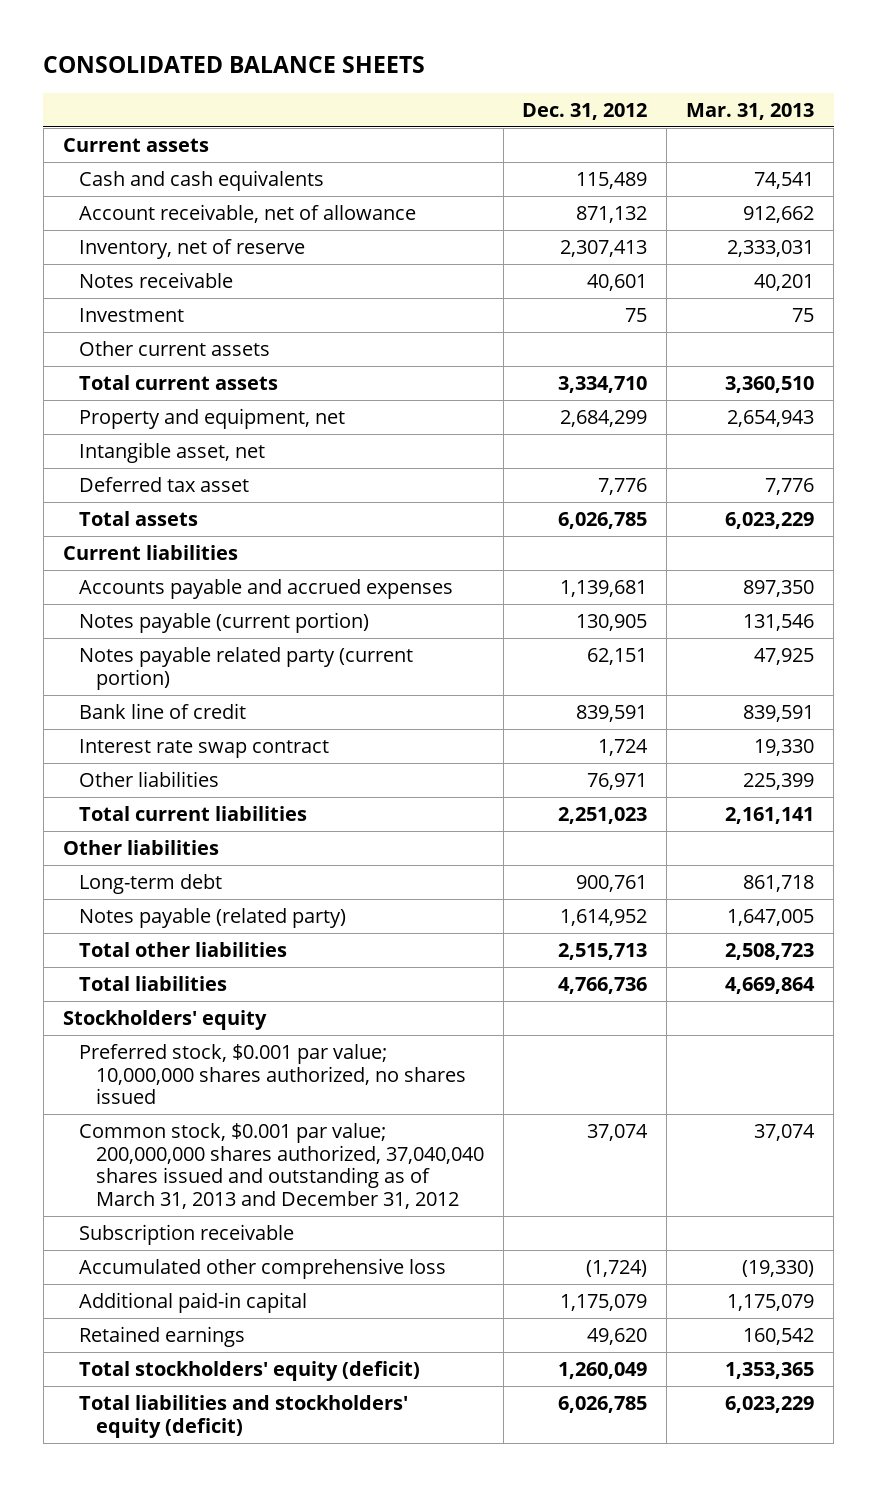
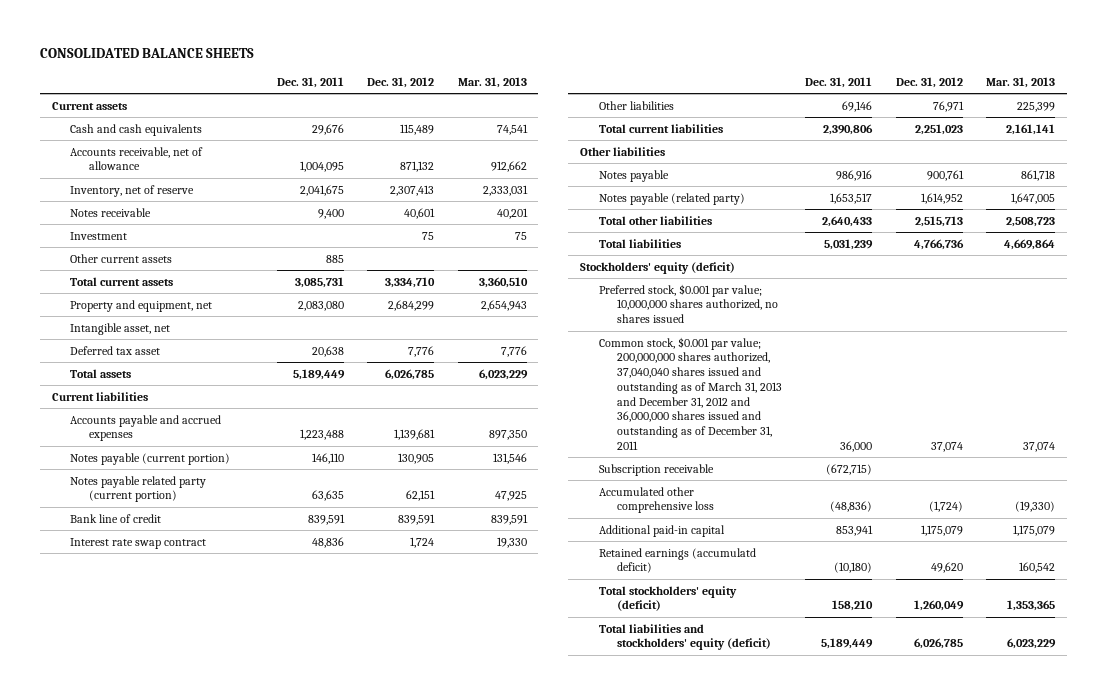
- | Dec. 31, 2012 | Mar. 31, 2013
+ | Dec. 31, 2011 | Dec. 31, 2012 | Mar. 31, 2013
- Account receivable, net of allowance | 871,132 | 912,662
+ Accounts receivable, net of allowance | 1,004,095 | 871,132 | 912,662
- Long-term debt | 900,761 | 861,718
+ Notes payable | 986,916 | 900,761 | 861,718
- Stockholders' equity
+ Stockholders' equity (deficit)
- Common stock, $0.001 par value; 200,000,000 shares authorized, 37,040,040 shares issued and outstanding as of March 31, 2013 and December 31, 2012 | 37,074 | 37,074
+ Common stock, $0.001 par value; 200,000,000 shares authorized, 37,040,040 shares issued and outstanding as of March 31, 2013 and December 31, 2012 and 36,000,000 shares issued and outstanding as of December 31, 2011 | 36,000 | 37,074 | 37,074
- Retained earnings | 49,620 | 160,542
+ Retained earnings (accumulatd deficit) | (10,180) | 49,620 | 160,542

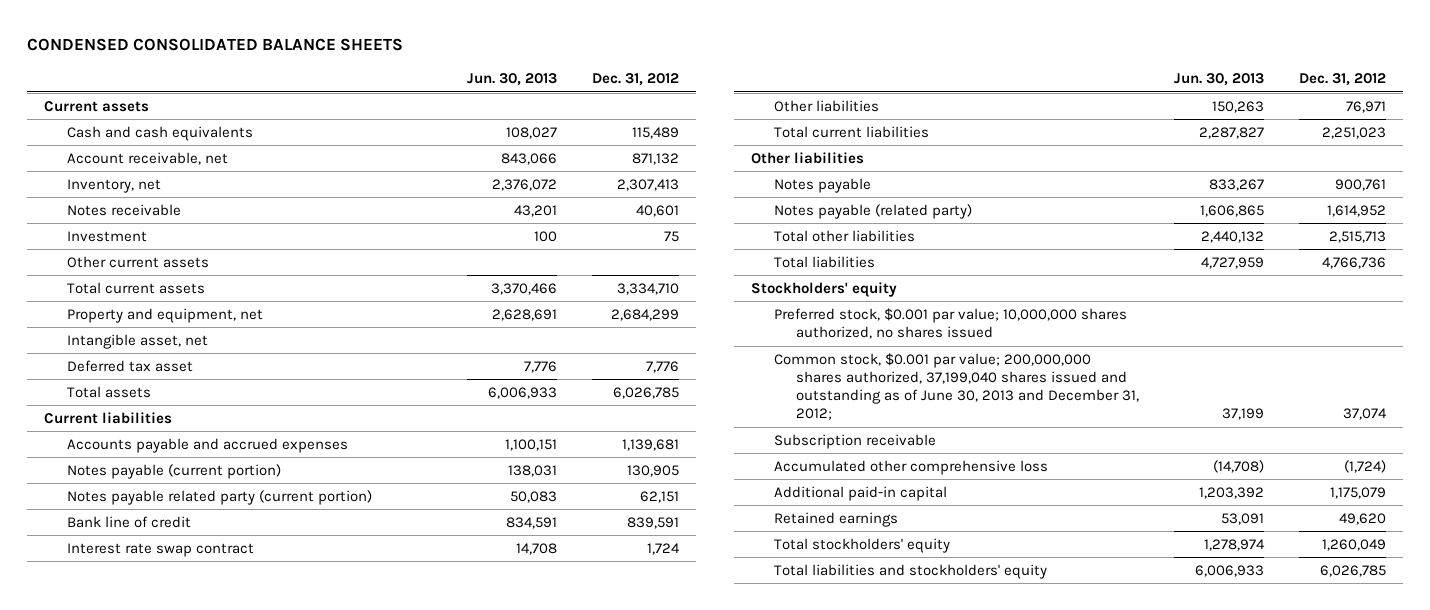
- CONSOLIDATED BALANCE SHEETS
+ CONDENSED CONSOLIDATED BALANCE SHEETS
- | Dec. 31, 2011 | Dec. 31, 2012 | Mar. 31, 2013
+ | Jun. 30, 2013 | Dec. 31, 2012
- Accounts receivable, net of allowance | 1,004,095 | 871,132 | 912,662
- Inventory, net of reserve | 2,041,675 | 2,307,413 | 2,333,031
+ Account receivable, net | 843,066 | 871,132
+ Inventory, net | 2,376,072 | 2,307,413
- Stockholders' equity (deficit)
+ Stockholders' equity
- Common stock, $0.001 par value; 200,000,000 shares authorized, 37,040,040 shares issued and outstanding as of March 31, 2013 and December 31, 2012 and 36,000,000 shares issued and outstanding as of December 31, 2011 | 36,000 | 37,074 | 37,074
+ Common stock, $0.001 par value; 200,000,000 shares authorized, 37,199,040 shares issued and outstanding as of June 30, 2013 and December 31, 2012; | 37,199 | 37,074
- Retained earnings (accumulatd deficit) | (10,180) | 49,620 | 160,542
- Total stockholders' equity (deficit) | 158,210 | 1,260,049 | 1,353,365
- Total liabilities and stockholders' equity (deficit) | 5,189,449 | 6,026,785 | 6,023,229
+ Retained earnings | 53,091 | 49,620
+ Total stockholders' equity | 1,278,974 | 1,260,049
+ Total liabilities and stockholders' equity | 6,006,933 | 6,026,785

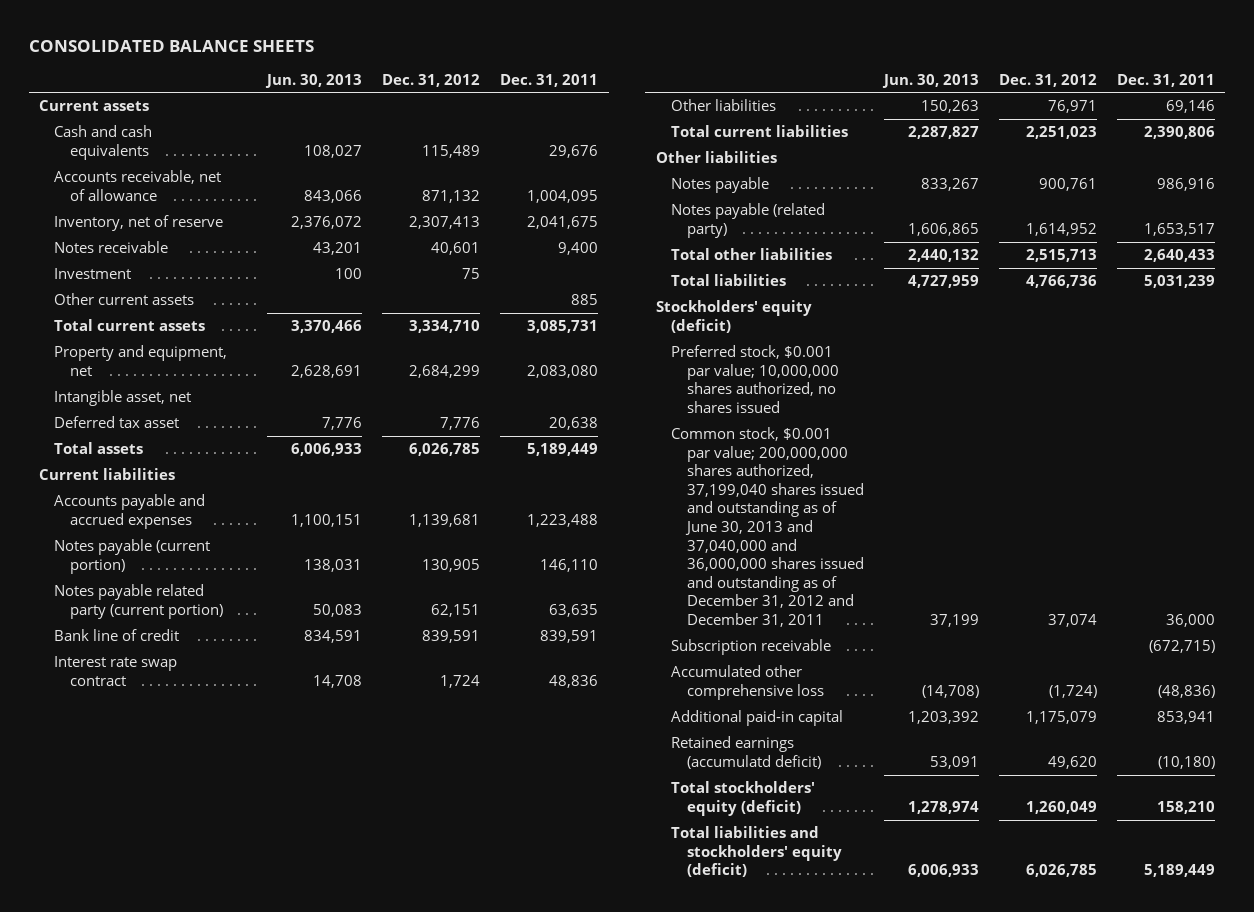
- CONDENSED CONSOLIDATED BALANCE SHEETS
+ CONSOLIDATED BALANCE SHEETS
- | Jun. 30, 2013 | Dec. 31, 2012
+ | Jun. 30, 2013 | Dec. 31, 2012 | Dec. 31, 2011
- Account receivable, net | 843,066 | 871,132
- Inventory, net | 2,376,072 | 2,307,413
+ Accounts receivable, net of allowance | 843,066 | 871,132 | 1,004,095
+ Inventory, net of reserve | 2,376,072 | 2,307,413 | 2,041,675
- Stockholders' equity
+ Stockholders' equity (deficit)
- Common stock, $0.001 par value; 200,000,000 shares authorized, 37,199,040 shares issued and outstanding as of June 30, 2013 and December 31, 2012; | 37,199 | 37,074
+ Common stock, $0.001 par value; 200,000,000 shares authorized, 37,199,040 shares issued and outstanding as of June 30, 2013 and 37,040,000 and 36,000,000 shares issued and outstanding as of December 31, 2012 and December 31, 2011 | 37,199 | 37,074 | 36,000
- Retained earnings | 53,091 | 49,620
- Total stockholders' equity | 1,278,974 | 1,260,049
- Total liabilities and stockholders' equity | 6,006,933 | 6,026,785
+ Retained earnings (accumulatd deficit) | 53,091 | 49,620 | (10,180)
+ Total stockholders' equity (deficit) | 1,278,974 | 1,260,049 | 158,210
+ Total liabilities and stockholders' equity (deficit) | 6,006,933 | 6,026,785 | 5,189,449

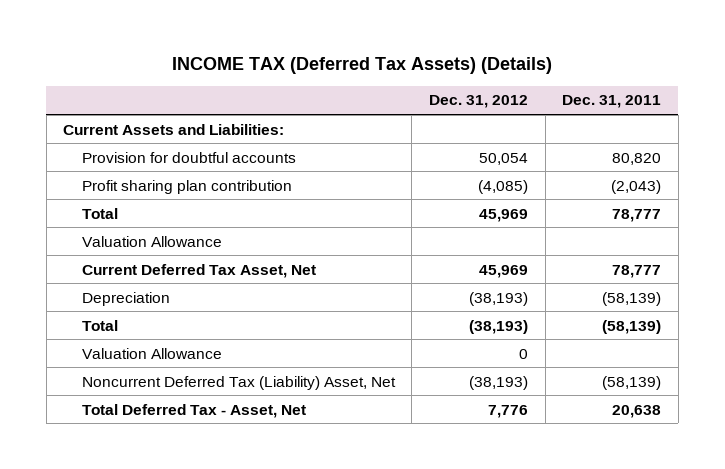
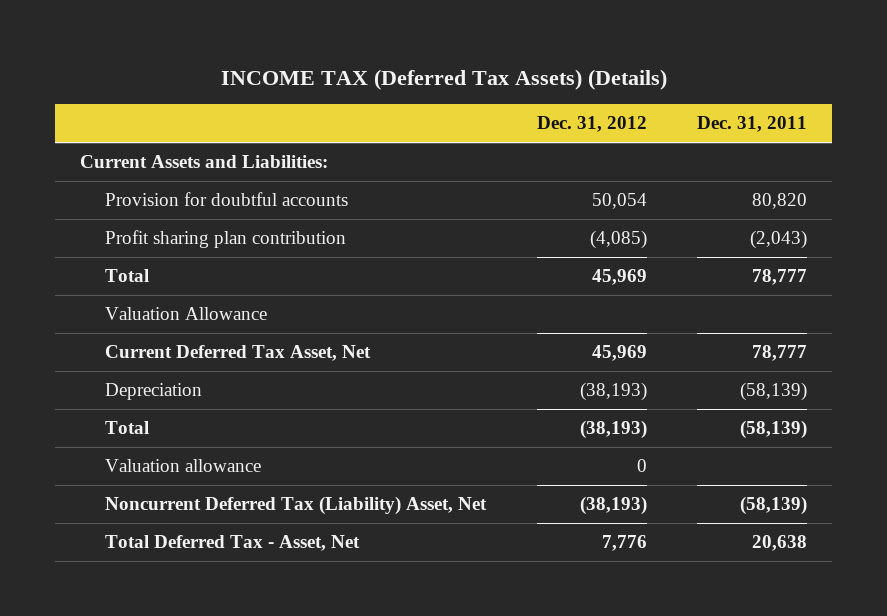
- Valuation Allowance | 0 |
+ Valuation allowance | 0 |

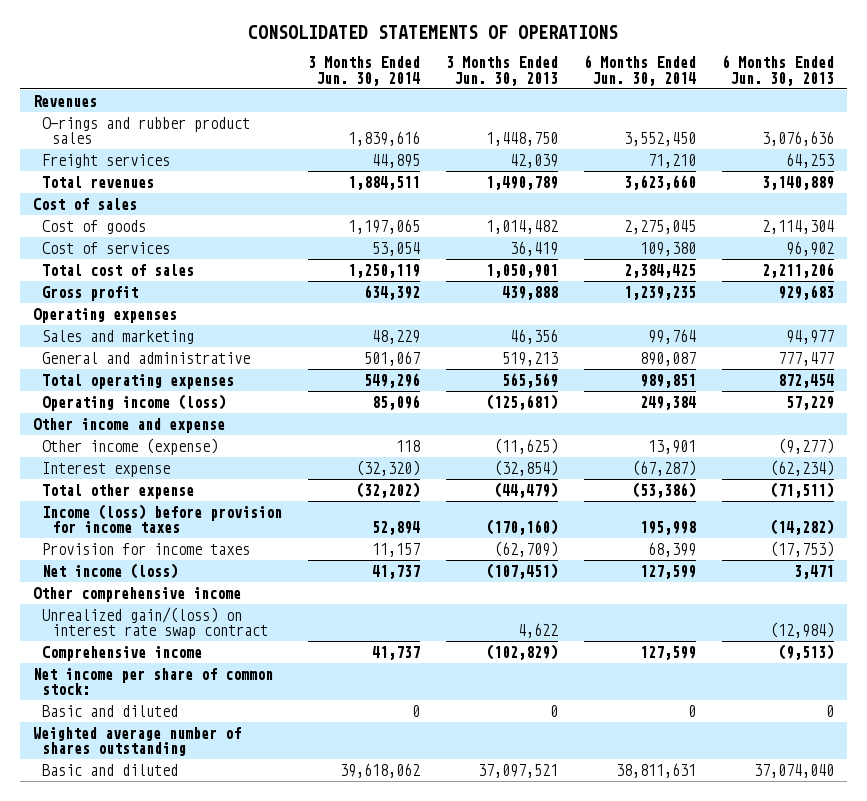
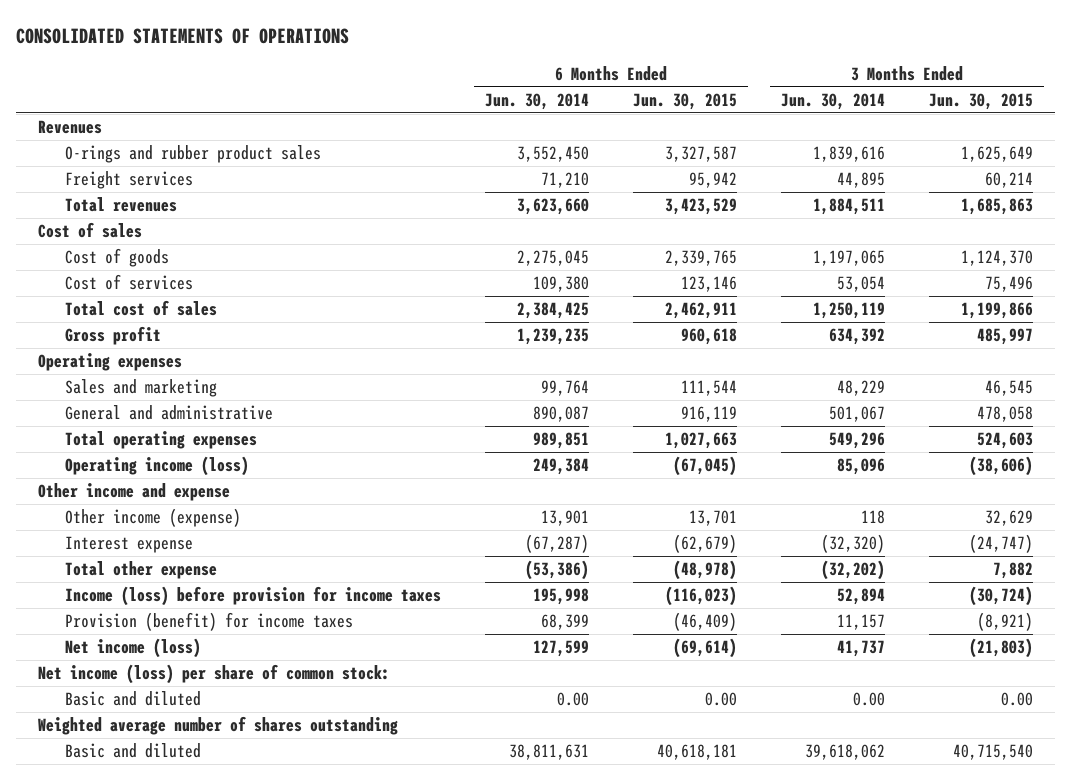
- | 3 Months Ended Jun. 30, 2014 | 3 Months Ended Jun. 30, 2013 | 6 Months Ended Jun. 30, 2014 | 6 Months Ended Jun. 30, 2013
+ | 6 Months Ended Jun. 30, 2014 | 6 Months Ended Jun. 30, 2015 | 3 Months Ended Jun. 30, 2014 | 3 Months Ended Jun. 30, 2015
- Provision for income taxes | 11,157 | (62,709) | 68,399 | (17,753)
+ Provision (benefit) for income taxes | 68,399 | (46,409) | 11,157 | (8,921)
- Other comprehensive income
- Unrealized gain/(loss) on interest rate swap contract | | 4,622 | | (12,984)
- Comprehensive income | 41,737 | (102,829) | 127,599 | (9,513)
- Net income per share of common stock:
- Basic and diluted | 0 | 0 | 0 | 0
+ Net income (loss) per share of common stock:
+ Basic and diluted | 0.00 | 0.00 | 0.00 | 0.00

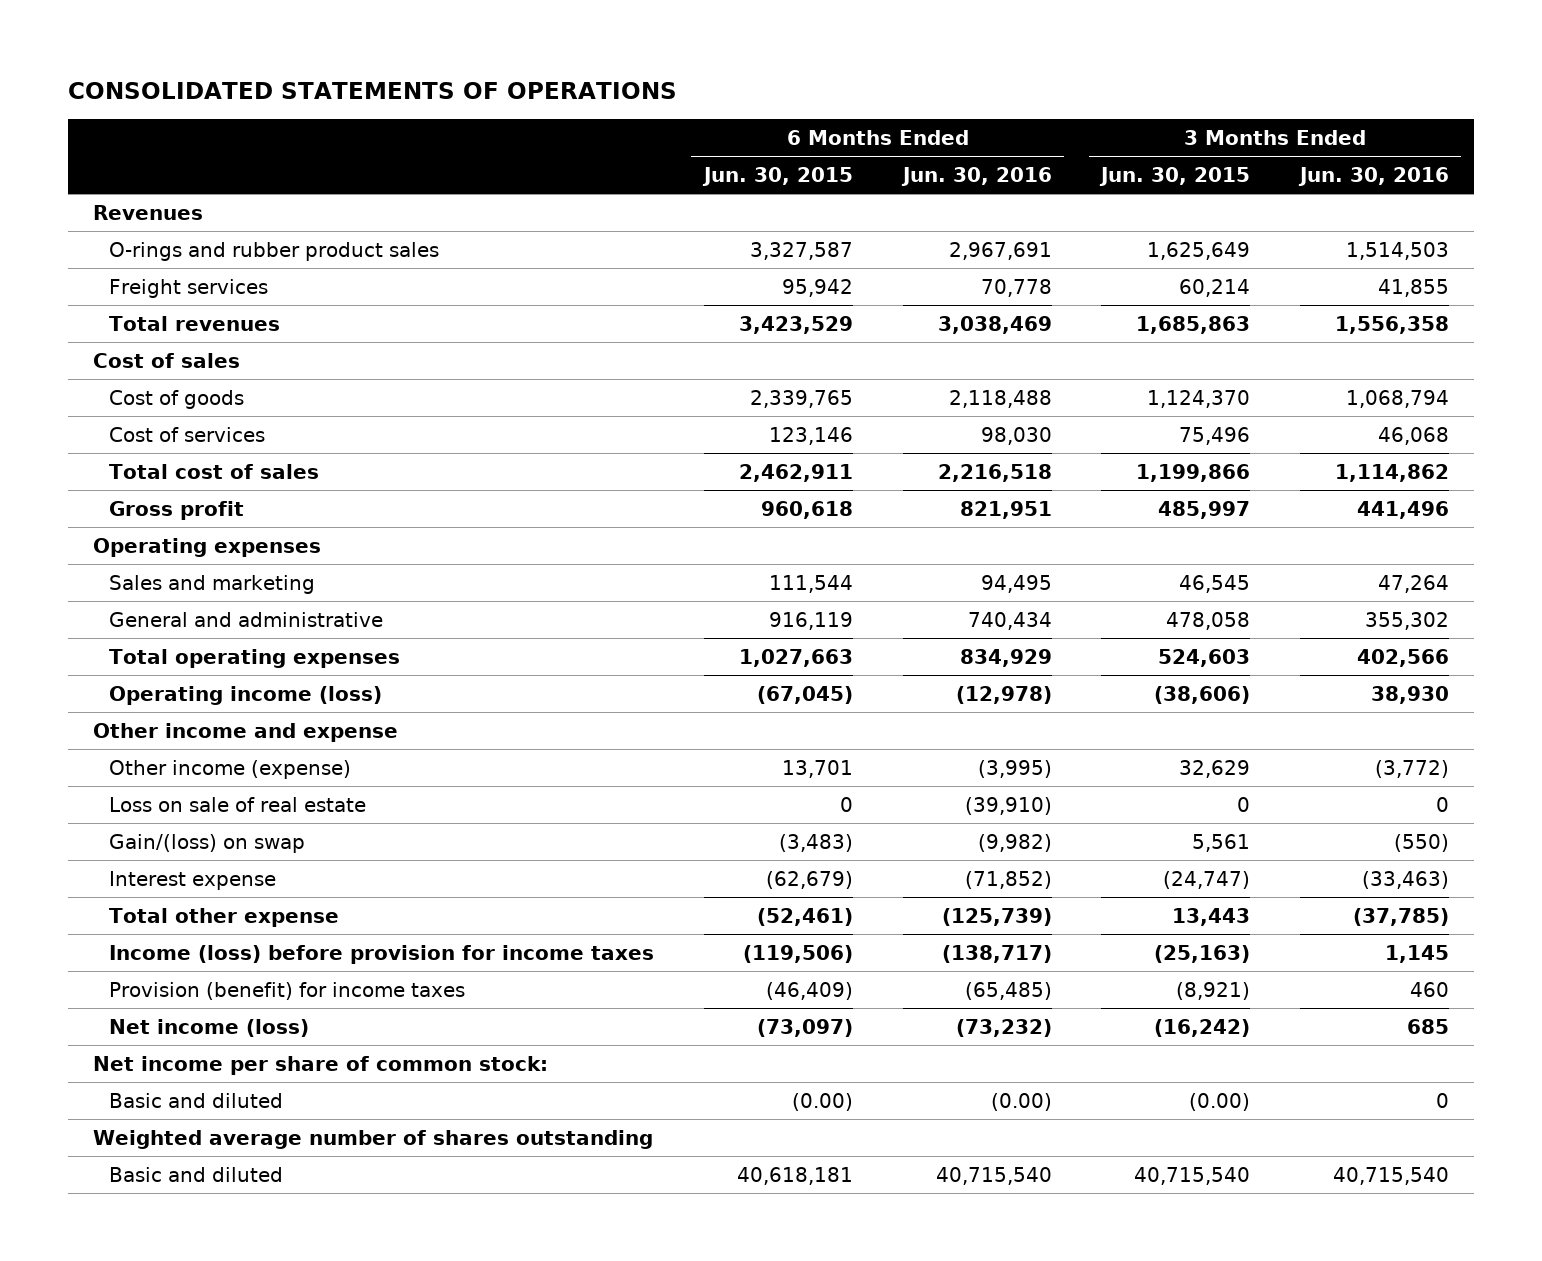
- | 6 Months Ended Jun. 30, 2014 | 6 Months Ended Jun. 30, 2015 | 3 Months Ended Jun. 30, 2014 | 3 Months Ended Jun. 30, 2015
+ | 6 Months Ended Jun. 30, 2015 | 6 Months Ended Jun. 30, 2016 | 3 Months Ended Jun. 30, 2015 | 3 Months Ended Jun. 30, 2016
+ Loss on sale of real estate | 0 | (39,910) | 0 | 0
+ Gain/(loss) on swap | (3,483) | (9,982) | 5,561 | (550)
- Total other expense | (53,386) | (48,978) | (32,202) | 7,882
- Income (loss) before provision for income taxes | 195,998 | (116,023) | 52,894 | (30,724)
+ Total other expense | (52,461) | (125,739) | 13,443 | (37,785)
+ Income (loss) before provision for income taxes | (119,506) | (138,717) | (25,163) | 1,145
- Net income (loss) | 127,599 | (69,614) | 41,737 | (21,803)
- Net income (loss) per share of common stock:
- Basic and diluted | 0.00 | 0.00 | 0.00 | 0.00
+ Net income (loss) | (73,097) | (73,232) | (16,242) | 685
+ Net income per share of common stock:
+ Basic and diluted | (0.00) | (0.00) | (0.00) | 0

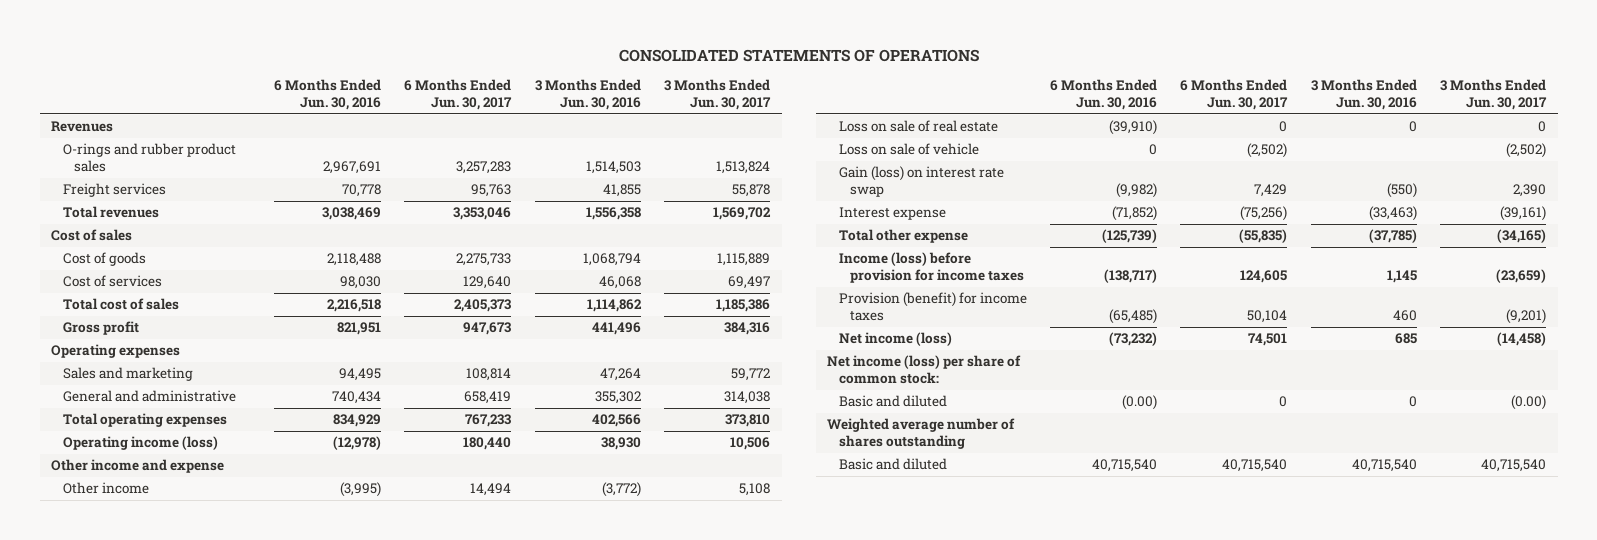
- | 6 Months Ended Jun. 30, 2015 | 6 Months Ended Jun. 30, 2016 | 3 Months Ended Jun. 30, 2015 | 3 Months Ended Jun. 30, 2016
+ | 6 Months Ended Jun. 30, 2016 | 6 Months Ended Jun. 30, 2017 | 3 Months Ended Jun. 30, 2016 | 3 Months Ended Jun. 30, 2017
- Other income (expense) | 13,701 | (3,995) | 32,629 | (3,772)
+ Other income | (3,995) | 14,494 | (3,772) | 5,108
- Gain/(loss) on swap | (3,483) | (9,982) | 5,561 | (550)
+ Loss on sale of vehicle | 0 | (2,502) | | (2,502)
+ Gain (loss) on interest rate swap | (9,982) | 7,429 | (550) | 2,390
- Net income per share of common stock:
+ Net income (loss) per share of common stock:

